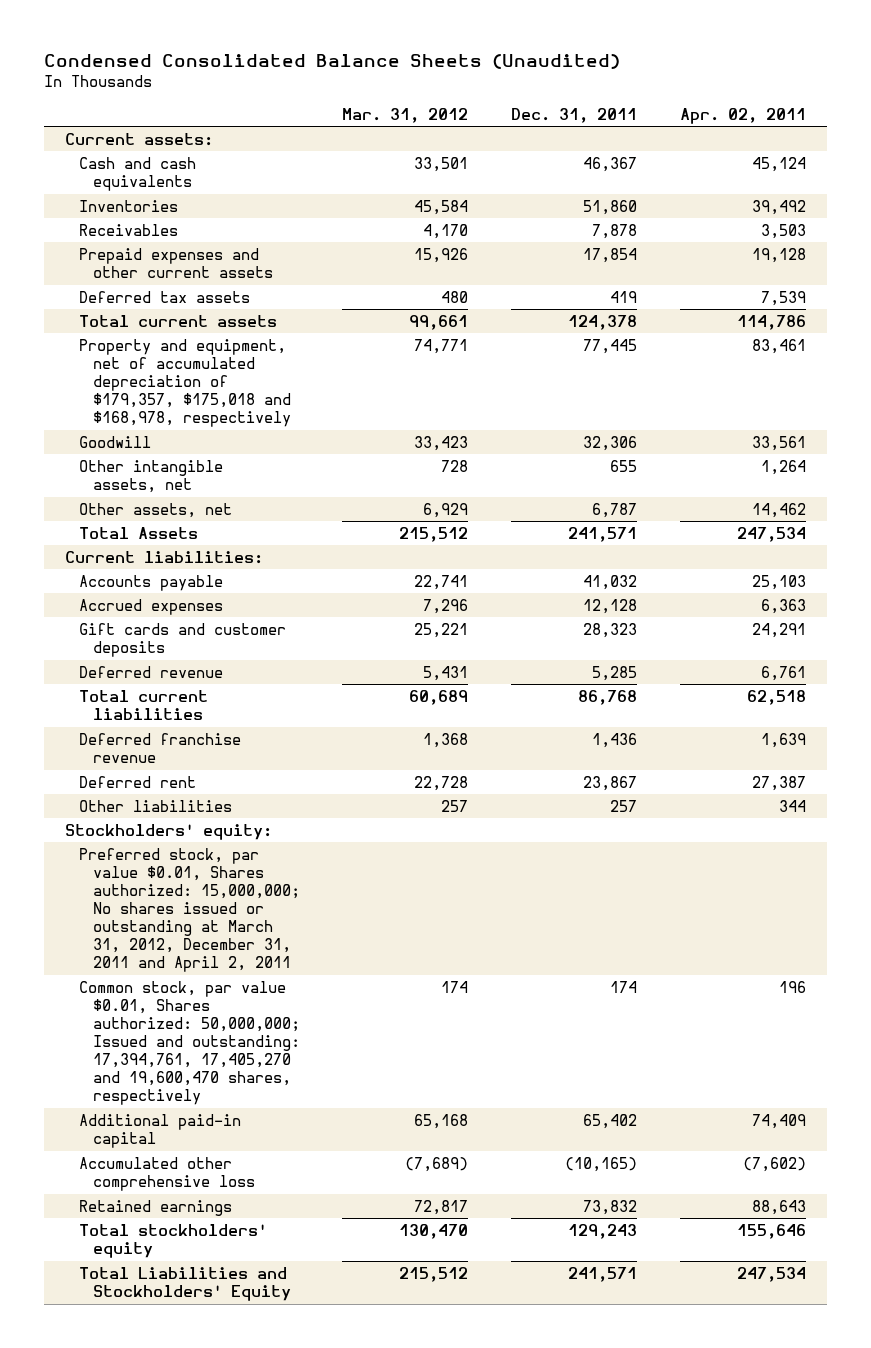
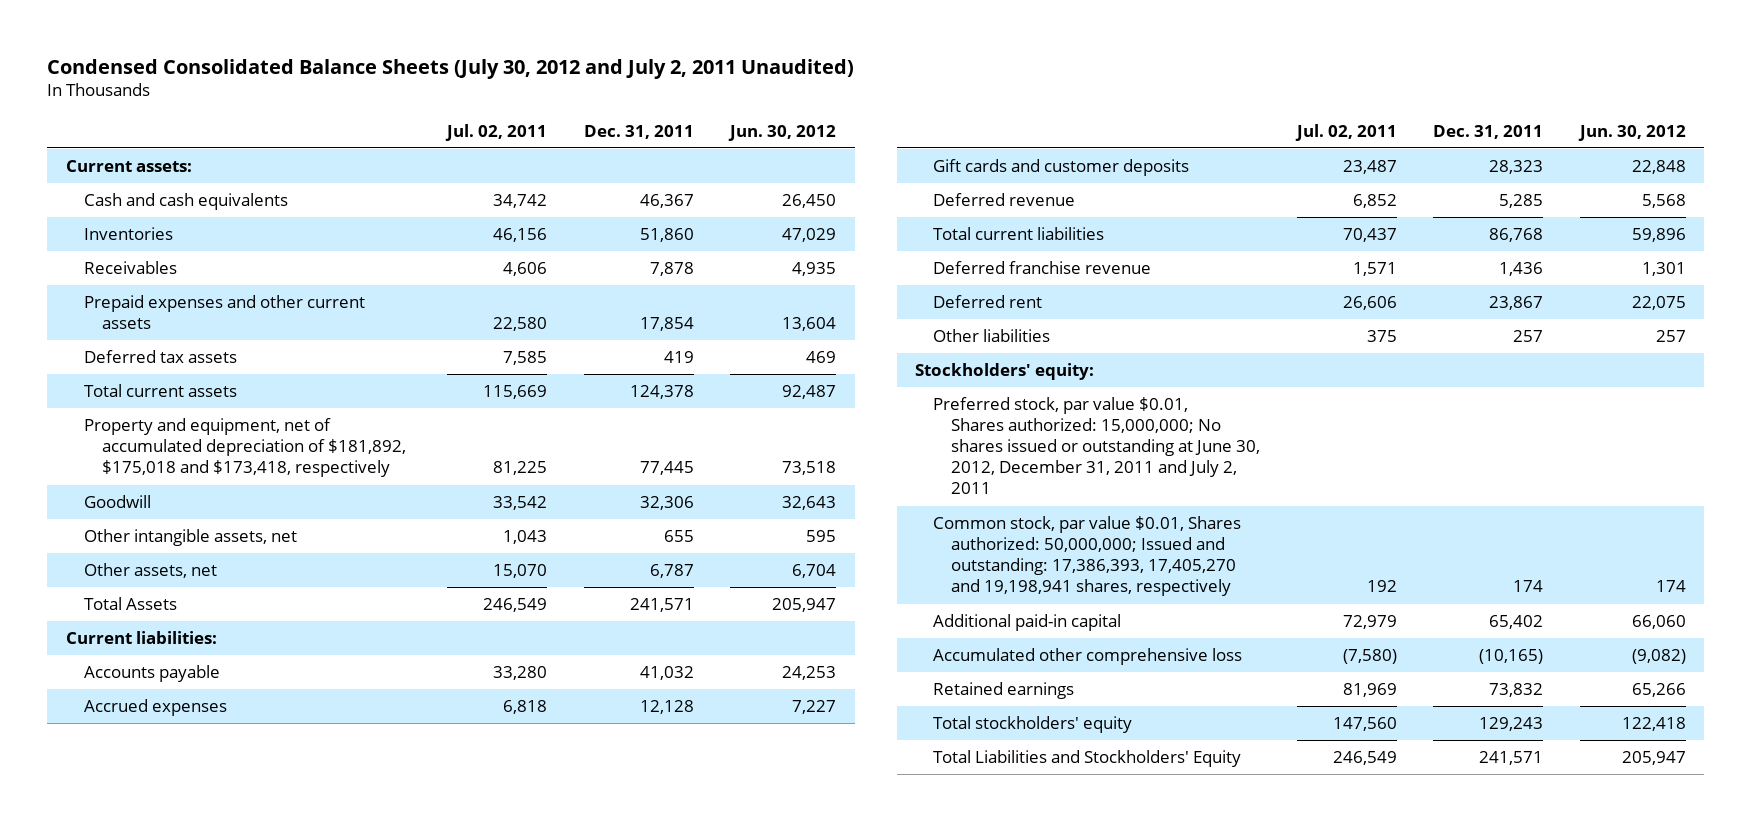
- Condensed Consolidated Balance Sheets (Unaudited)
+ Condensed Consolidated Balance Sheets (July 30, 2012 and July 2, 2011 Unaudited)
- | Mar. 31, 2012 | Dec. 31, 2011 | Apr. 02, 2011
+ | Jul. 02, 2011 | Dec. 31, 2011 | Jun. 30, 2012
- Property and equipment, net of accumulated depreciation of $179,357, $175,018 and $168,978, respectively | 74,771 | 77,445 | 83,461
+ Property and equipment, net of accumulated depreciation of $181,892, $175,018 and $173,418, respectively | 81,225 | 77,445 | 73,518
- Preferred stock, par value $0.01, Shares authorized: 15,000,000; No shares issued or outstanding at March 31, 2012, December 31, 2011 and April 2, 2011
- Common stock, par value $0.01, Shares authorized: 50,000,000; Issued and outstanding: 17,394,761, 17,405,270 and 19,600,470 shares, respectively | 174 | 174 | 196
+ Preferred stock, par value $0.01, Shares authorized: 15,000,000; No shares issued or outstanding at June 30, 2012, December 31, 2011 and July 2, 2011
+ Common stock, par value $0.01, Shares authorized: 50,000,000; Issued and outstanding: 17,386,393, 17,405,270 and 19,198,941 shares, respectively | 192 | 174 | 174

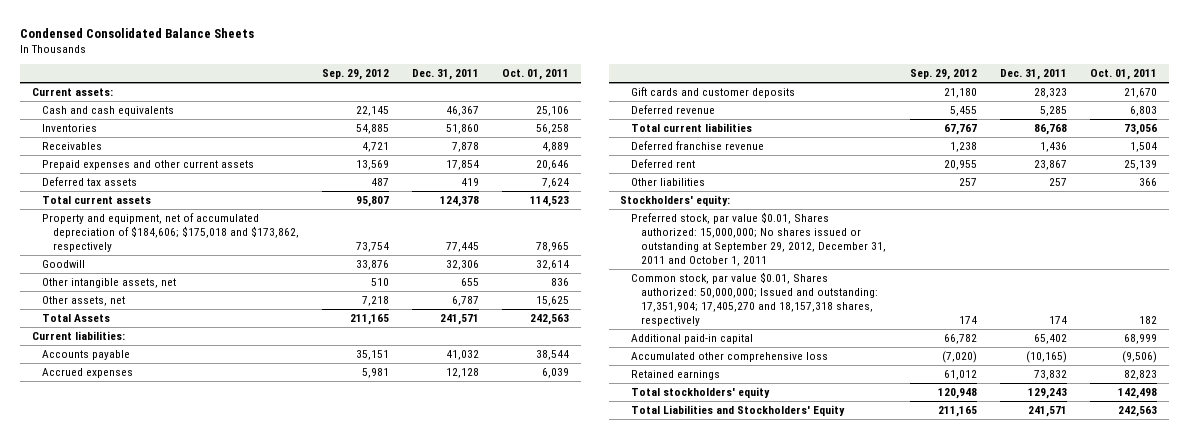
- Condensed Consolidated Balance Sheets (July 30, 2012 and July 2, 2011 Unaudited)
+ Condensed Consolidated Balance Sheets
- | Jul. 02, 2011 | Dec. 31, 2011 | Jun. 30, 2012
+ | Sep. 29, 2012 | Dec. 31, 2011 | Oct. 01, 2011
- Property and equipment, net of accumulated depreciation of $181,892, $175,018 and $173,418, respectively | 81,225 | 77,445 | 73,518
+ Property and equipment, net of accumulated depreciation of $184,606; $175,018 and $173,862, respectively | 73,754 | 77,445 | 78,965
- Preferred stock, par value $0.01, Shares authorized: 15,000,000; No shares issued or outstanding at June 30, 2012, December 31, 2011 and July 2, 2011
- Common stock, par value $0.01, Shares authorized: 50,000,000; Issued and outstanding: 17,386,393, 17,405,270 and 19,198,941 shares, respectively | 192 | 174 | 174
+ Preferred stock, par value $0.01, Shares authorized: 15,000,000; No shares issued or outstanding at September 29, 2012, December 31, 2011 and October 1, 2011
+ Common stock, par value $0.01, Shares authorized: 50,000,000; Issued and outstanding: 17,351,904; 17,405,270 and 18,157,318 shares, respectively | 174 | 174 | 182

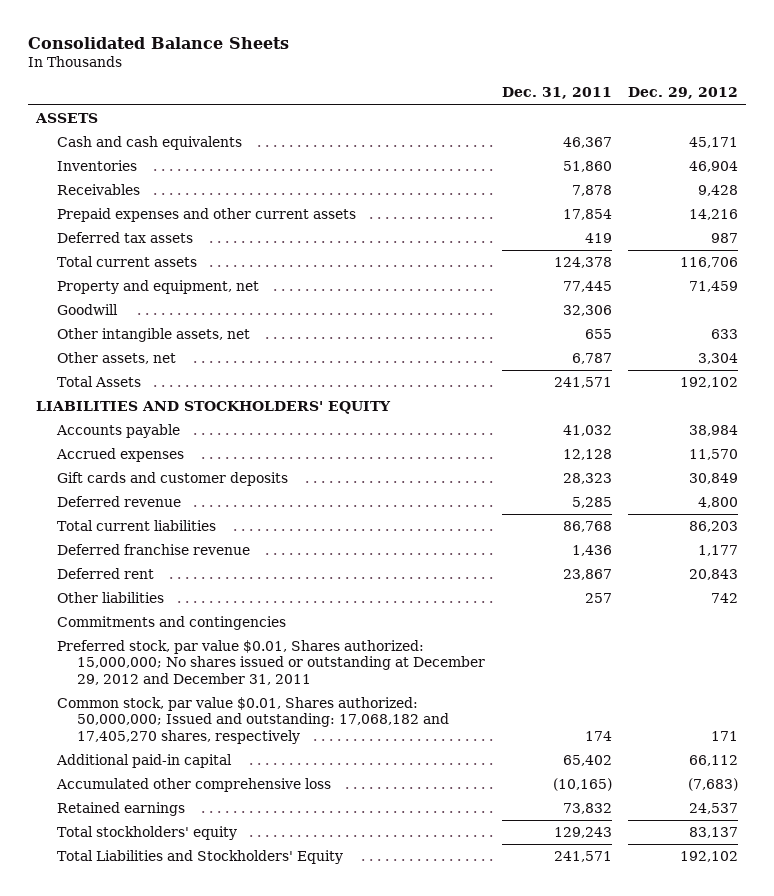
- Condensed Consolidated Balance Sheets
+ Consolidated Balance Sheets
- | Sep. 29, 2012 | Dec. 31, 2011 | Oct. 01, 2011
+ | Dec. 31, 2011 | Dec. 29, 2012
- Current assets:
+ ASSETS
- Property and equipment, net of accumulated depreciation of $184,606; $175,018 and $173,862, respectively | 73,754 | 77,445 | 78,965
+ Property and equipment, net | 77,445 | 71,459
- Current liabilities:
+ LIABILITIES AND STOCKHOLDERS' EQUITY
- Stockholders' equity:
- Preferred stock, par value $0.01, Shares authorized: 15,000,000; No shares issued or outstanding at September 29, 2012, December 31, 2011 and October 1, 2011
- Common stock, par value $0.01, Shares authorized: 50,000,000; Issued and outstanding: 17,351,904; 17,405,270 and 18,157,318 shares, respectively | 174 | 174 | 182
+ Commitments and contingencies
+ Preferred stock, par value $0.01, Shares authorized: 15,000,000; No shares issued or outstanding at December 29, 2012 and December 31, 2011
+ Common stock, par value $0.01, Shares authorized: 50,000,000; Issued and outstanding: 17,068,182 and 17,405,270 shares, respectively | 174 | 171

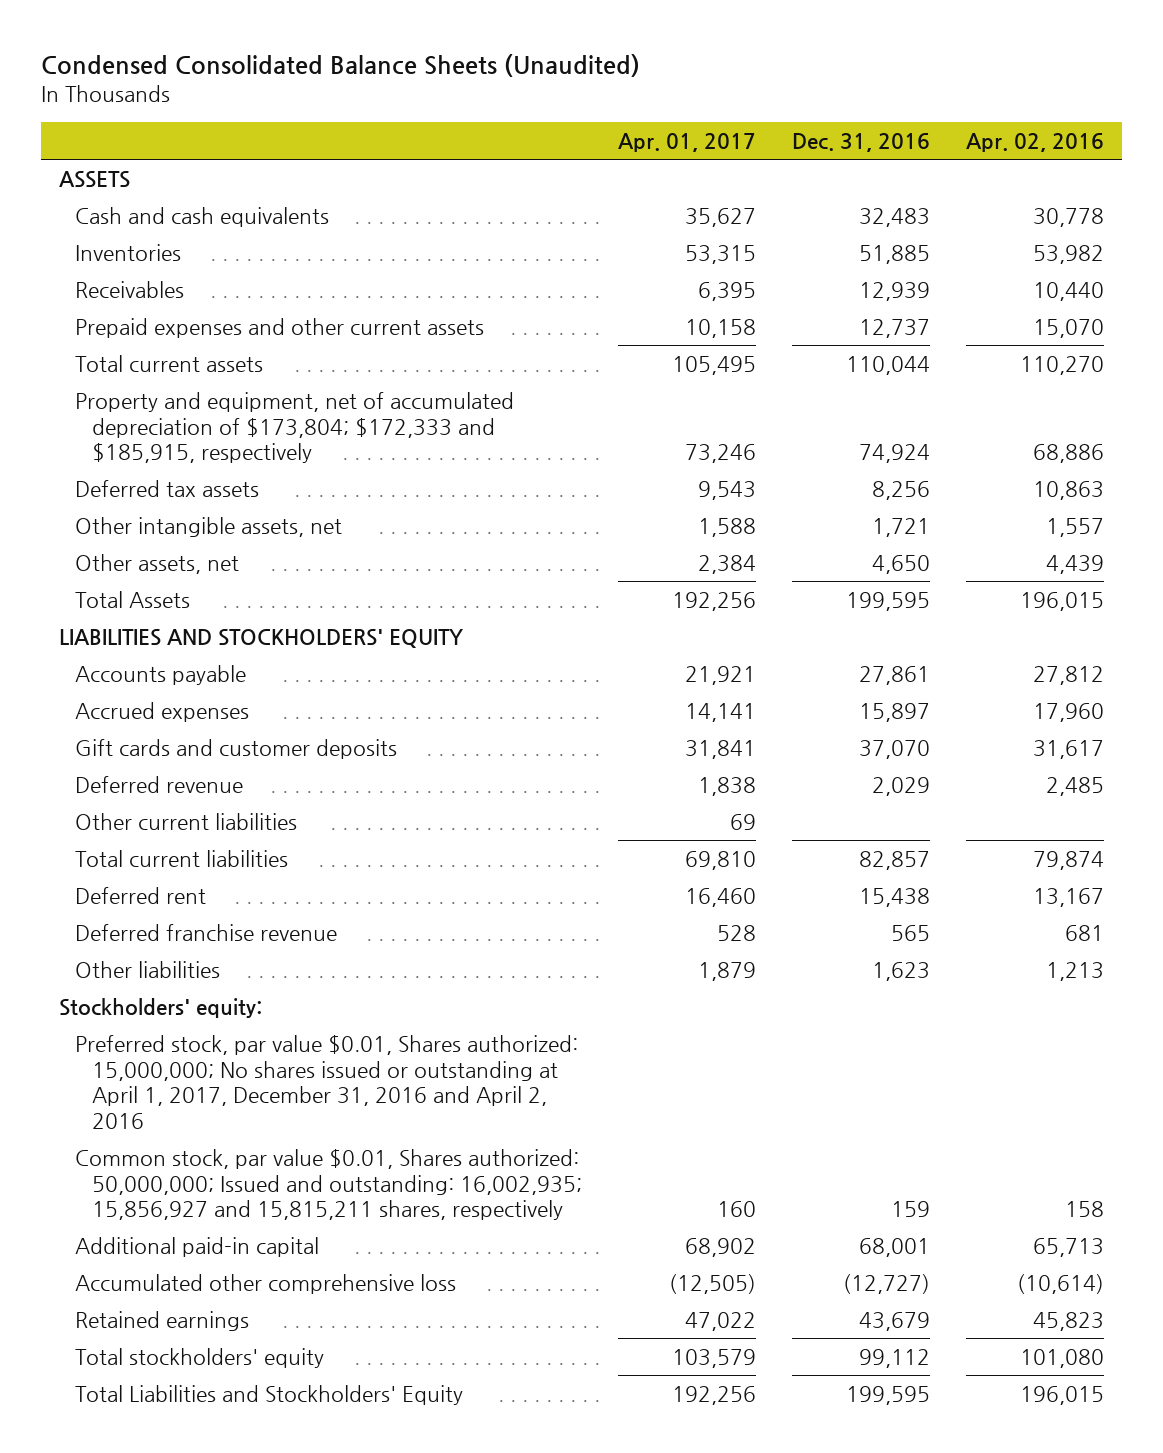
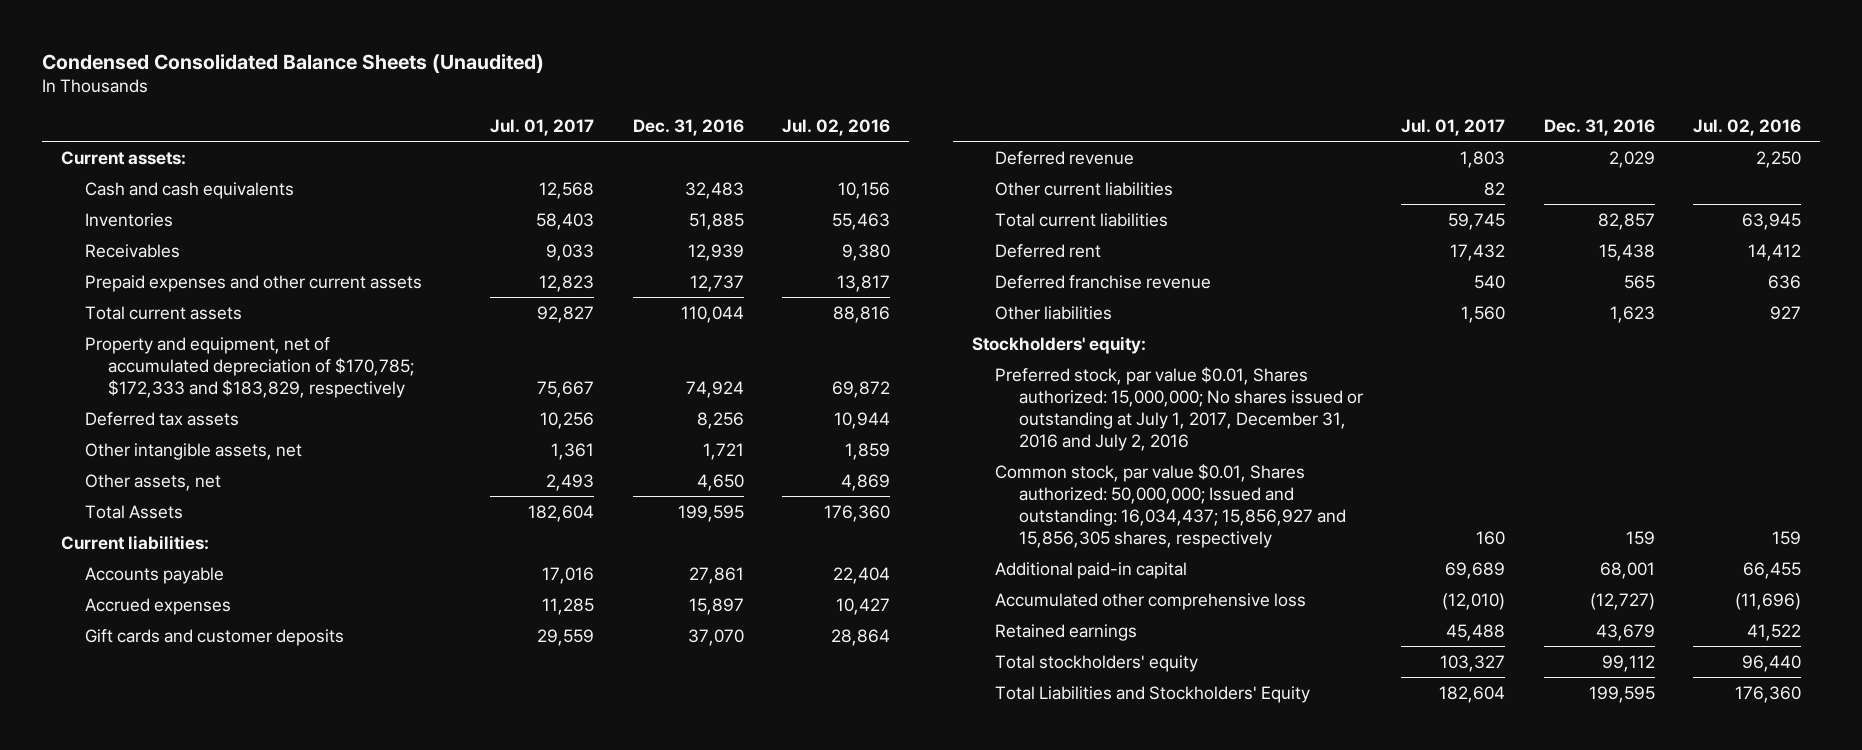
- | Apr. 01, 2017 | Dec. 31, 2016 | Apr. 02, 2016
+ | Jul. 01, 2017 | Dec. 31, 2016 | Jul. 02, 2016
- ASSETS
+ Current assets:
- Property and equipment, net of accumulated depreciation of $173,804; $172,333 and $185,915, respectively | 73,246 | 74,924 | 68,886
+ Property and equipment, net of accumulated depreciation of $170,785; $172,333 and $183,829, respectively | 75,667 | 74,924 | 69,872
- LIABILITIES AND STOCKHOLDERS' EQUITY
+ Current liabilities:
- Preferred stock, par value $0.01, Shares authorized: 15,000,000; No shares issued or outstanding at April 1, 2017, December 31, 2016 and April 2, 2016
- Common stock, par value $0.01, Shares authorized: 50,000,000; Issued and outstanding: 16,002,935; 15,856,927 and 15,815,211 shares, respectively | 160 | 159 | 158
+ Preferred stock, par value $0.01, Shares authorized: 15,000,000; No shares issued or outstanding at July 1, 2017, December 31, 2016 and July 2, 2016
+ Common stock, par value $0.01, Shares authorized: 50,000,000; Issued and outstanding: 16,034,437; 15,856,927 and 15,856,305 shares, respectively | 160 | 159 | 159

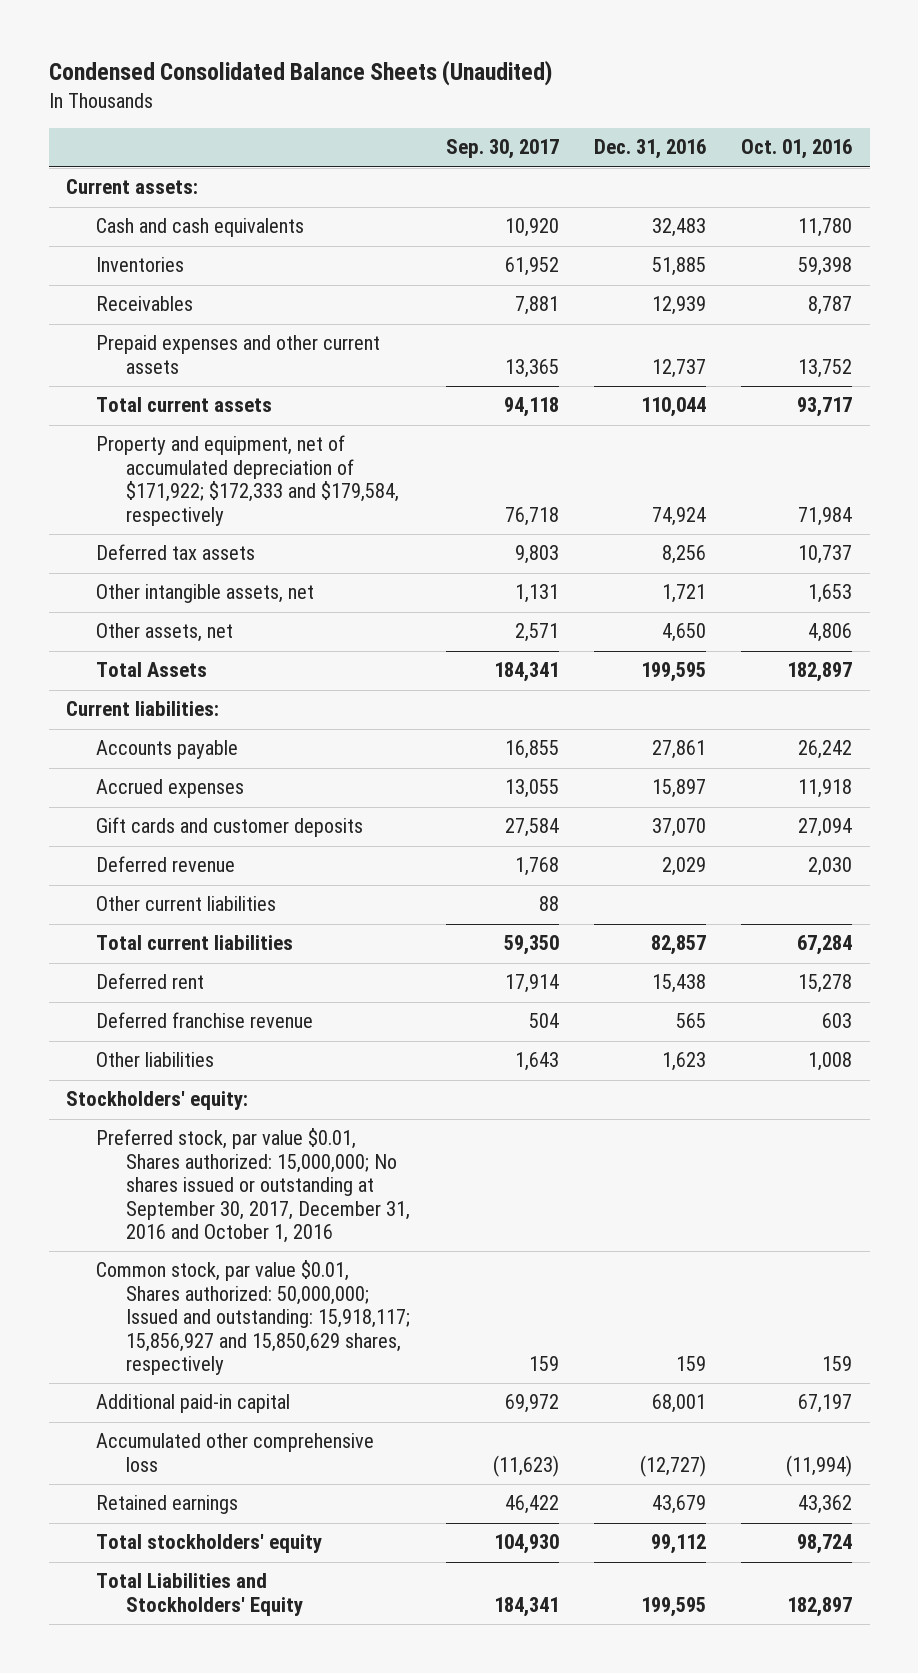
- | Jul. 01, 2017 | Dec. 31, 2016 | Jul. 02, 2016
+ | Sep. 30, 2017 | Dec. 31, 2016 | Oct. 01, 2016
- Property and equipment, net of accumulated depreciation of $170,785; $172,333 and $183,829, respectively | 75,667 | 74,924 | 69,872
+ Property and equipment, net of accumulated depreciation of $171,922; $172,333 and $179,584, respectively | 76,718 | 74,924 | 71,984
- Preferred stock, par value $0.01, Shares authorized: 15,000,000; No shares issued or outstanding at July 1, 2017, December 31, 2016 and July 2, 2016
- Common stock, par value $0.01, Shares authorized: 50,000,000; Issued and outstanding: 16,034,437; 15,856,927 and 15,856,305 shares, respectively | 160 | 159 | 159
+ Preferred stock, par value $0.01, Shares authorized: 15,000,000; No shares issued or outstanding at September 30, 2017, December 31, 2016 and October 1, 2016
+ Common stock, par value $0.01, Shares authorized: 50,000,000; Issued and outstanding: 15,918,117; 15,856,927 and 15,850,629 shares, respectively | 159 | 159 | 159

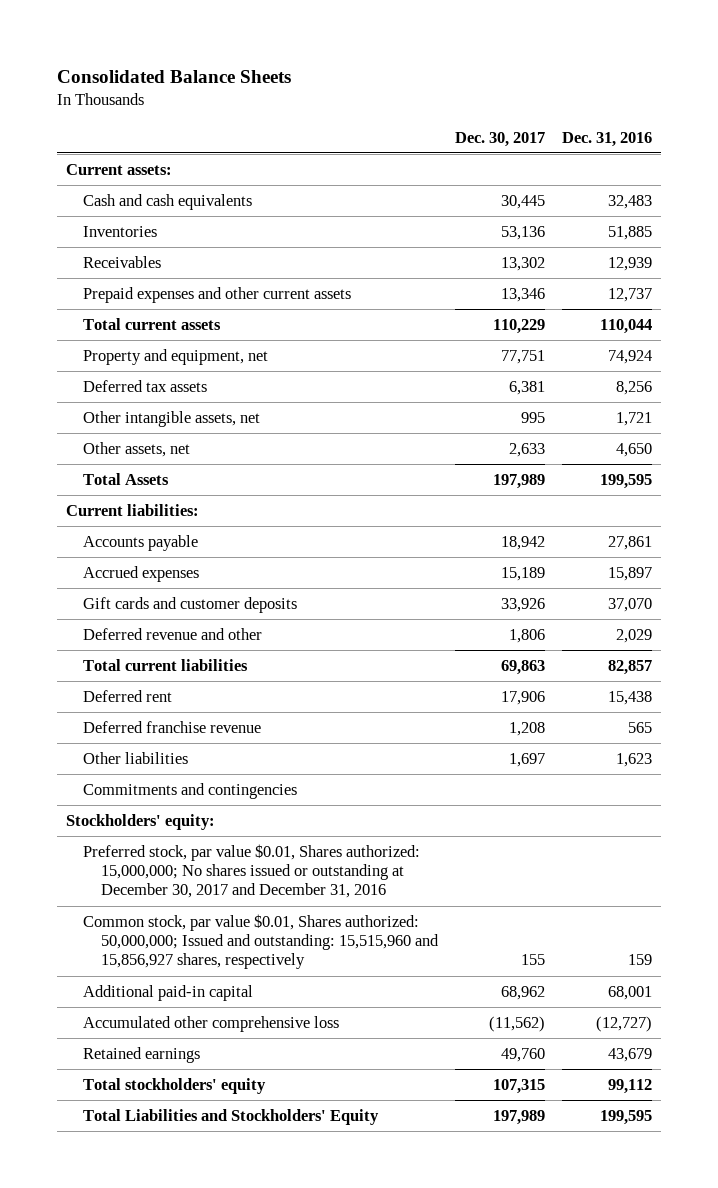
- Condensed Consolidated Balance Sheets (Unaudited)
+ Consolidated Balance Sheets
- | Sep. 30, 2017 | Dec. 31, 2016 | Oct. 01, 2016
+ | Dec. 30, 2017 | Dec. 31, 2016
- Property and equipment, net of accumulated depreciation of $171,922; $172,333 and $179,584, respectively | 76,718 | 74,924 | 71,984
+ Property and equipment, net | 77,751 | 74,924
- Deferred revenue | 1,768 | 2,029 | 2,030
- Other current liabilities | 88 | |
+ Deferred revenue and other | 1,806 | 2,029
+ Commitments and contingencies
- Preferred stock, par value $0.01, Shares authorized: 15,000,000; No shares issued or outstanding at September 30, 2017, December 31, 2016 and October 1, 2016
- Common stock, par value $0.01, Shares authorized: 50,000,000; Issued and outstanding: 15,918,117; 15,856,927 and 15,850,629 shares, respectively | 159 | 159 | 159
+ Preferred stock, par value $0.01, Shares authorized: 15,000,000; No shares issued or outstanding at December 30, 2017 and December 31, 2016
+ Common stock, par value $0.01, Shares authorized: 50,000,000; Issued and outstanding: 15,515,960 and 15,856,927 shares, respectively | 155 | 159

